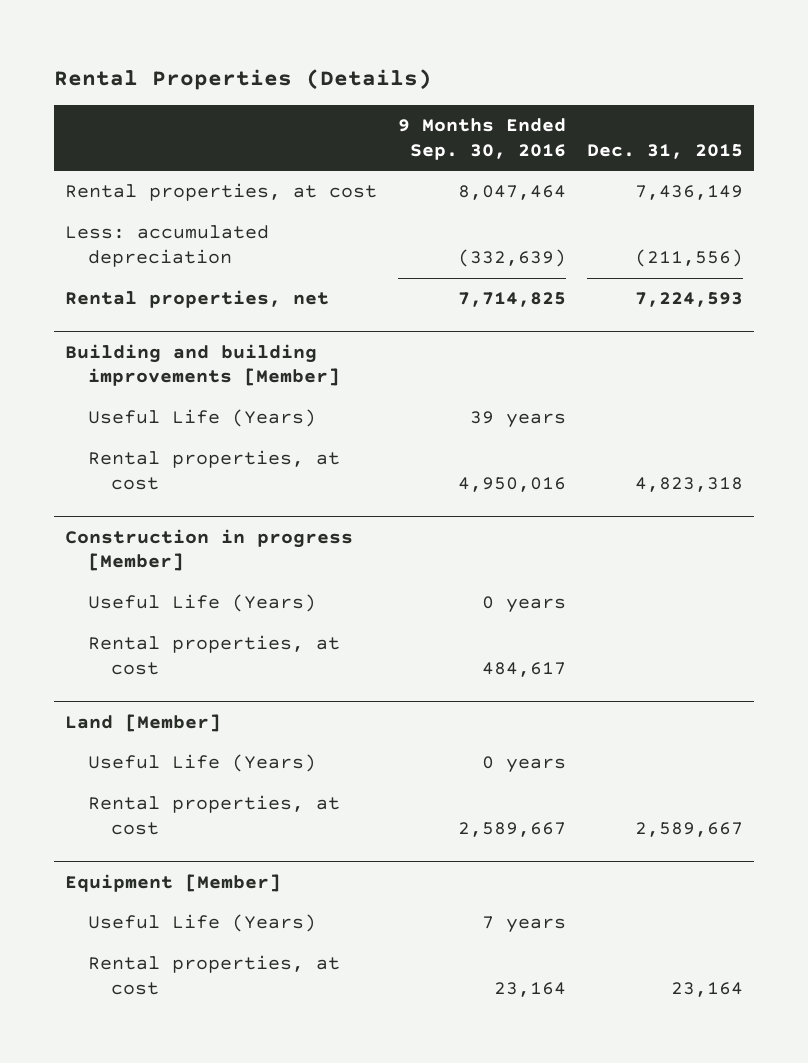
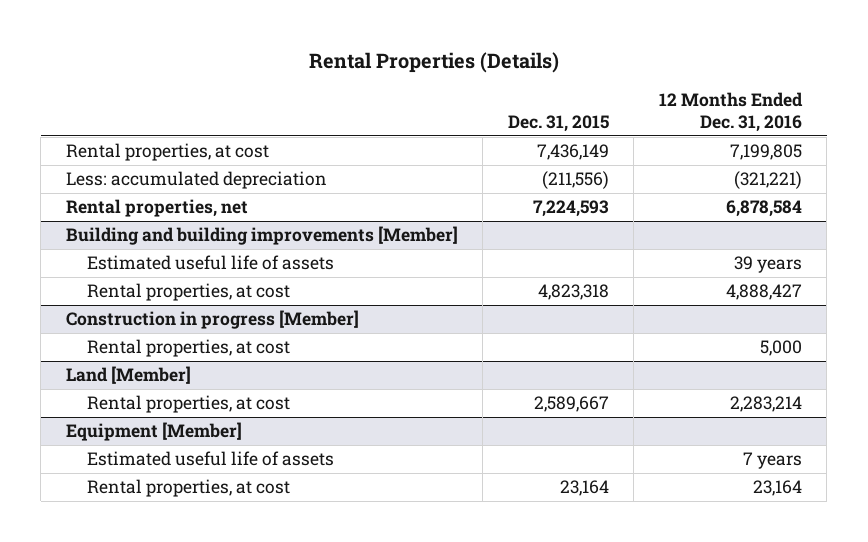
- | 9 Months Ended Sep. 30, 2016 | Dec. 31, 2015
+ | Dec. 31, 2015 | 12 Months Ended Dec. 31, 2016
@ Building and building improvements [Member]
- Useful Life (Years) | 39 years |
+ Estimated useful life of assets | | 39 years
@ Construction in progress [Member]
- Useful Life (Years) | 0 years |
@ Land [Member]
- Useful Life (Years) | 0 years |
@ Equipment [Member]
- Useful Life (Years) | 7 years |
+ Estimated useful life of assets | | 7 years

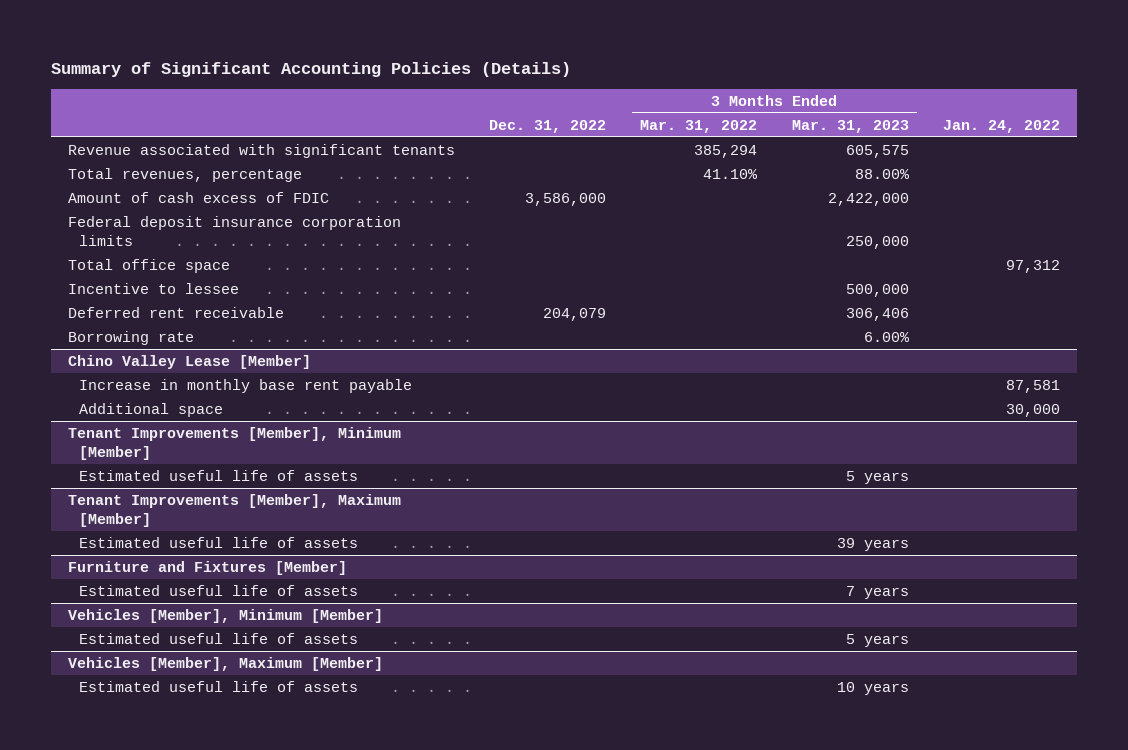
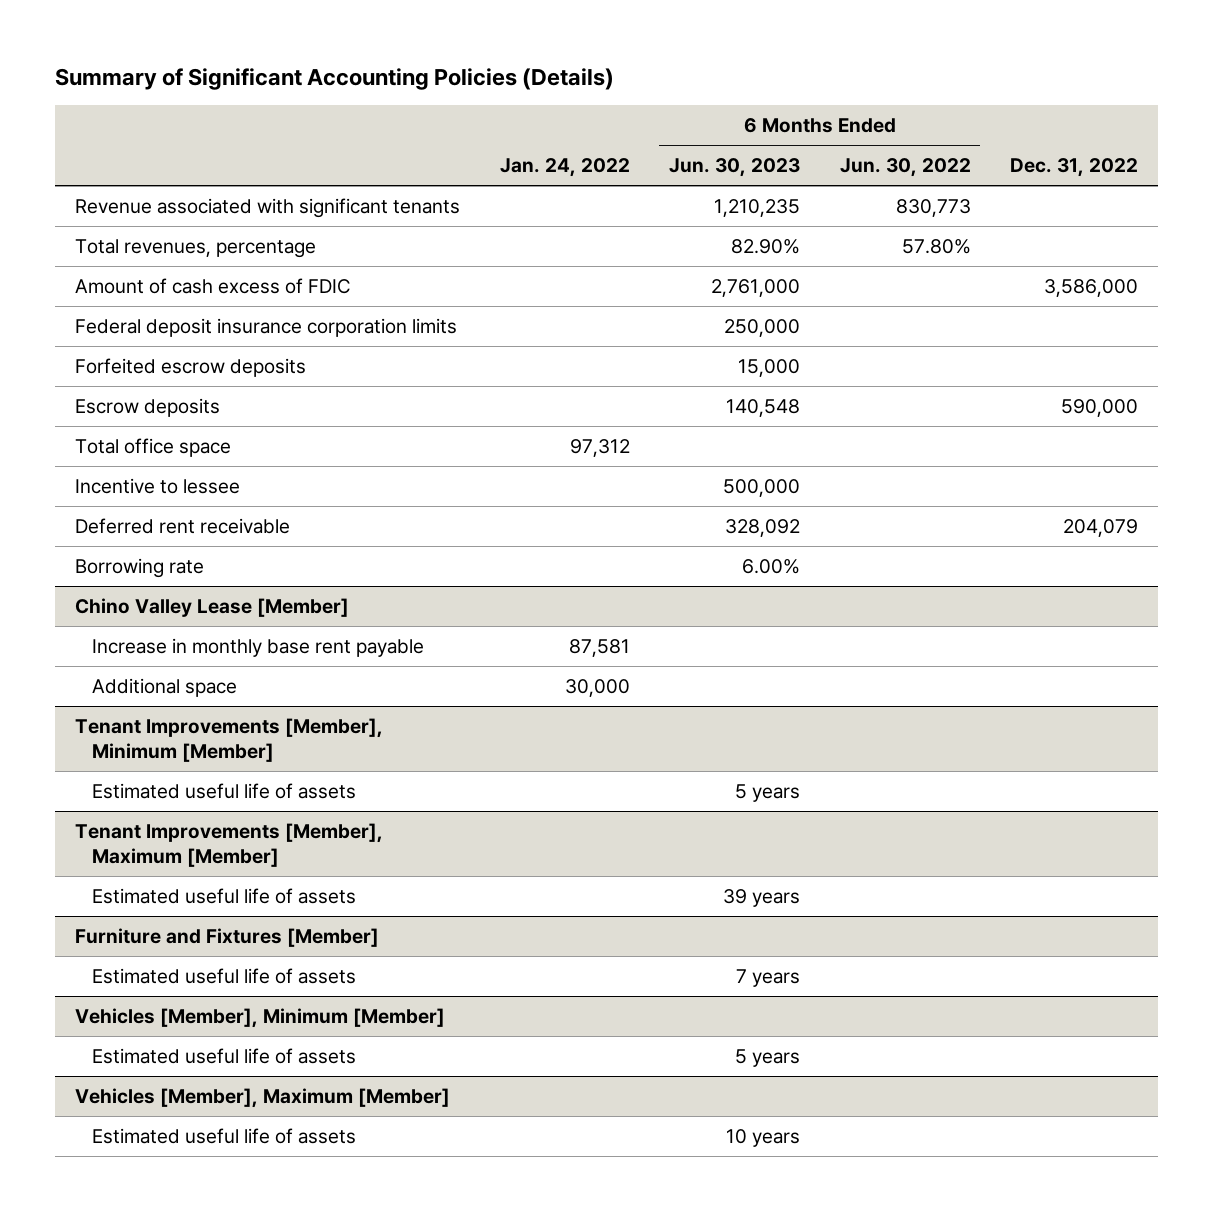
- | Dec. 31, 2022 | 3 Months Ended Mar. 31, 2022 | 3 Months Ended Mar. 31, 2023 | Jan. 24, 2022
+ | Jan. 24, 2022 | 6 Months Ended Jun. 30, 2023 | 6 Months Ended Jun. 30, 2022 | Dec. 31, 2022
+ Forfeited escrow deposits | | 15,000 | |
+ Escrow deposits | | 140,548 | | 590,000

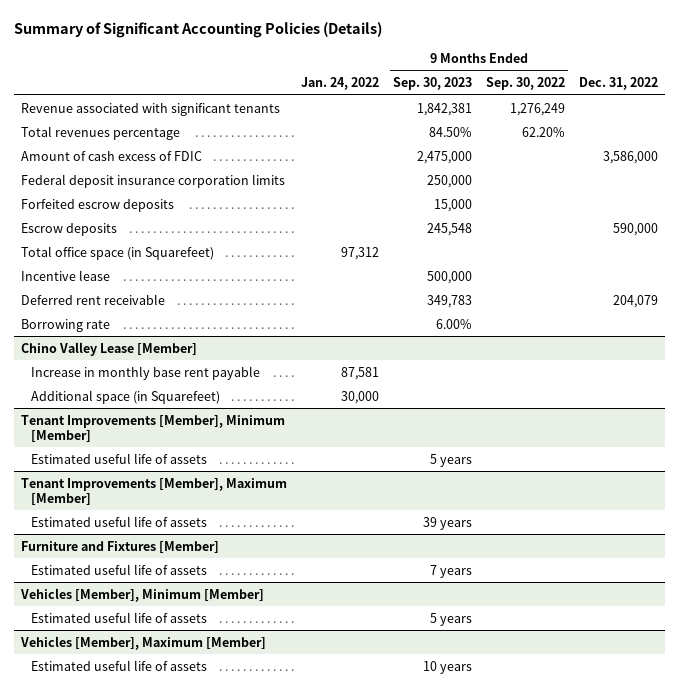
- | Jan. 24, 2022 | 6 Months Ended Jun. 30, 2023 | 6 Months Ended Jun. 30, 2022 | Dec. 31, 2022
+ | Jan. 24, 2022 | 9 Months Ended Sep. 30, 2023 | 9 Months Ended Sep. 30, 2022 | Dec. 31, 2022
- Total revenues, percentage | | 82.90% | 57.80% |
+ Total revenues percentage | | 84.50% | 62.20% |
- Total office space | 97,312 | | |
- Incentive to lessee | | 500,000 | |
+ Total office space (in Squarefeet) | 97,312 | | |
+ Incentive lease | | 500,000 | |
@ Chino Valley Lease [Member]
- Additional space | 30,000 | | |
+ Additional space (in Squarefeet) | 30,000 | | |

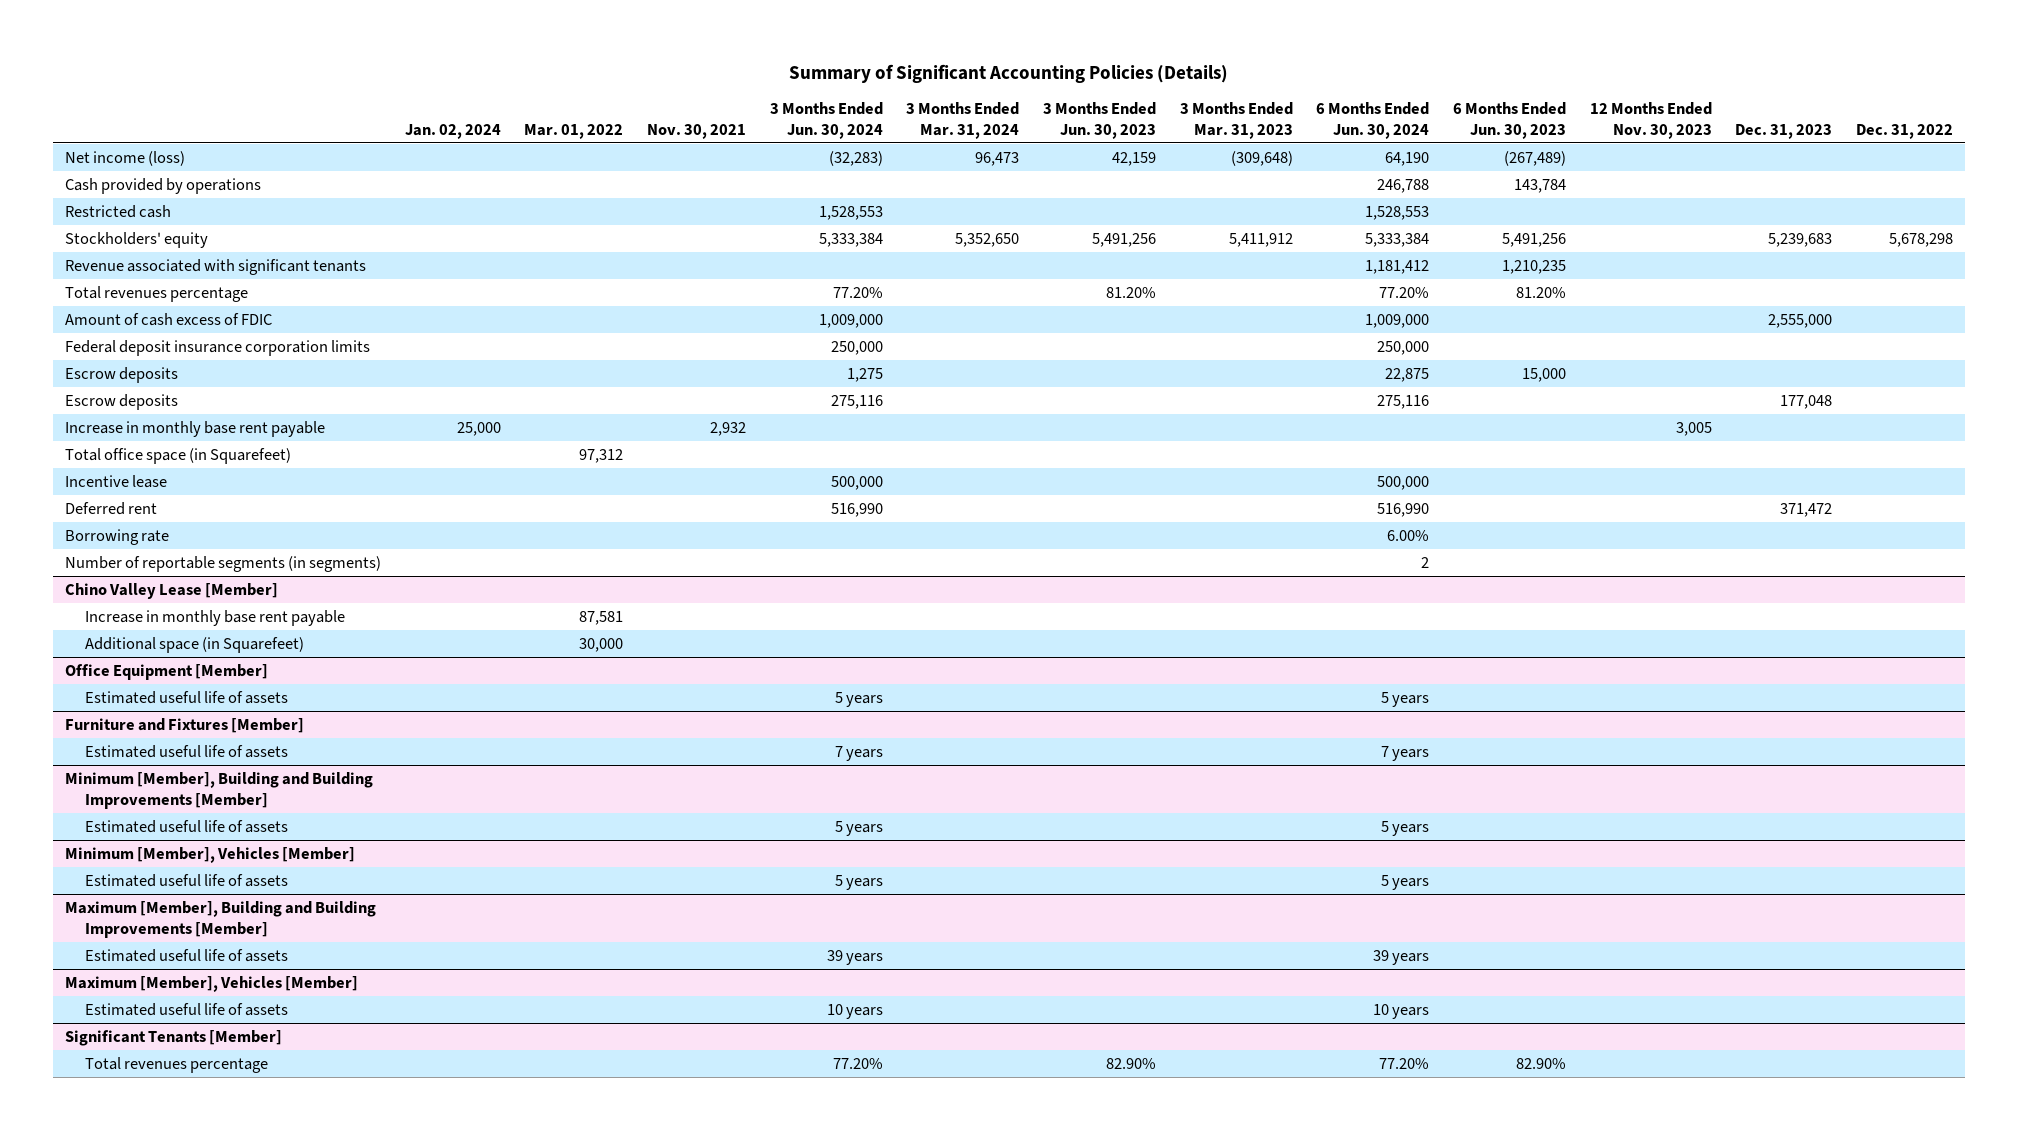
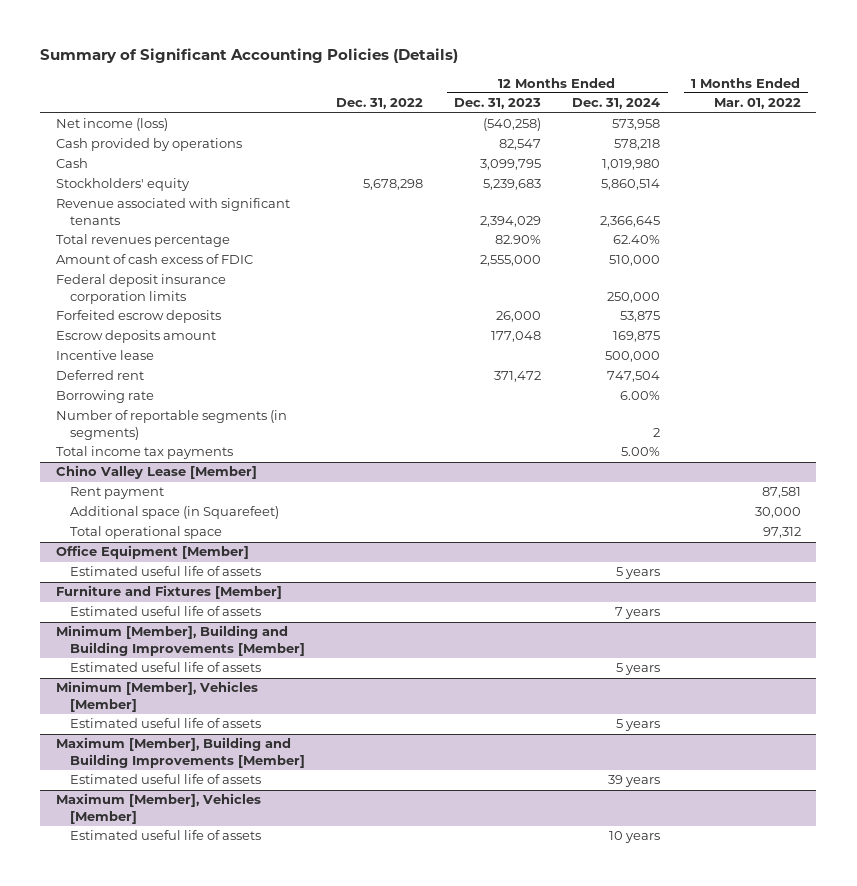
- | Jan. 02, 2024 | Mar. 01, 2022 | Nov. 30, 2021 | 3 Months Ended Jun. 30, 2024 | 3 Months Ended Mar. 31, 2024 | 3 Months Ended Jun. 30, 2023 | 3 Months Ended Mar. 31, 2023 | 6 Months Ended Jun. 30, 2024 | 6 Months Ended Jun. 30, 2023 | 12 Months Ended Nov. 30, 2023 | Dec. 31, 2023 | Dec. 31, 2022
+ | Dec. 31, 2022 | 12 Months Ended Dec. 31, 2023 | 12 Months Ended Dec. 31, 2024 | 1 Months Ended Mar. 01, 2022
- Restricted cash | | | | 1,528,553 | | | | 1,528,553 | | | |
+ Cash | | 3,099,795 | 1,019,980 |
- Escrow deposits | | | | 1,275 | | | | 22,875 | 15,000 | | |
- Escrow deposits | | | | 275,116 | | | | 275,116 | | | 177,048 |
- Increase in monthly base rent payable | 25,000 | | 2,932 | | | | | | | 3,005 | |
- Total office space (in Squarefeet) | | 97,312 | | | | | | | | | |
+ Forfeited escrow deposits | | 26,000 | 53,875 |
+ Escrow deposits amount | | 177,048 | 169,875 |
+ Total income tax payments | | | 5.00% |
@ Chino Valley Lease [Member]
- Increase in monthly base rent payable | | 87,581 | | | | | | | | | |
+ Rent payment | | | | 87,581
+ Total operational space | | | | 97,312
- Significant Tenants [Member]
- Total revenues percentage | | | | 77.20% | | 82.90% | | 77.20% | 82.90% | | |

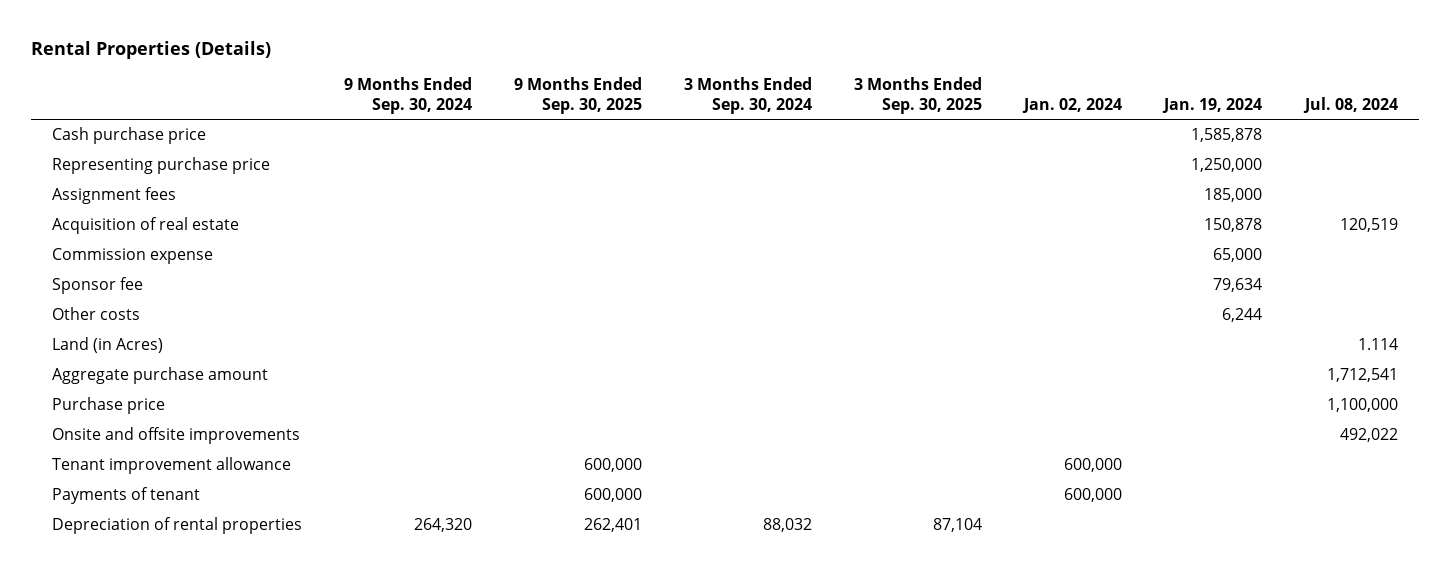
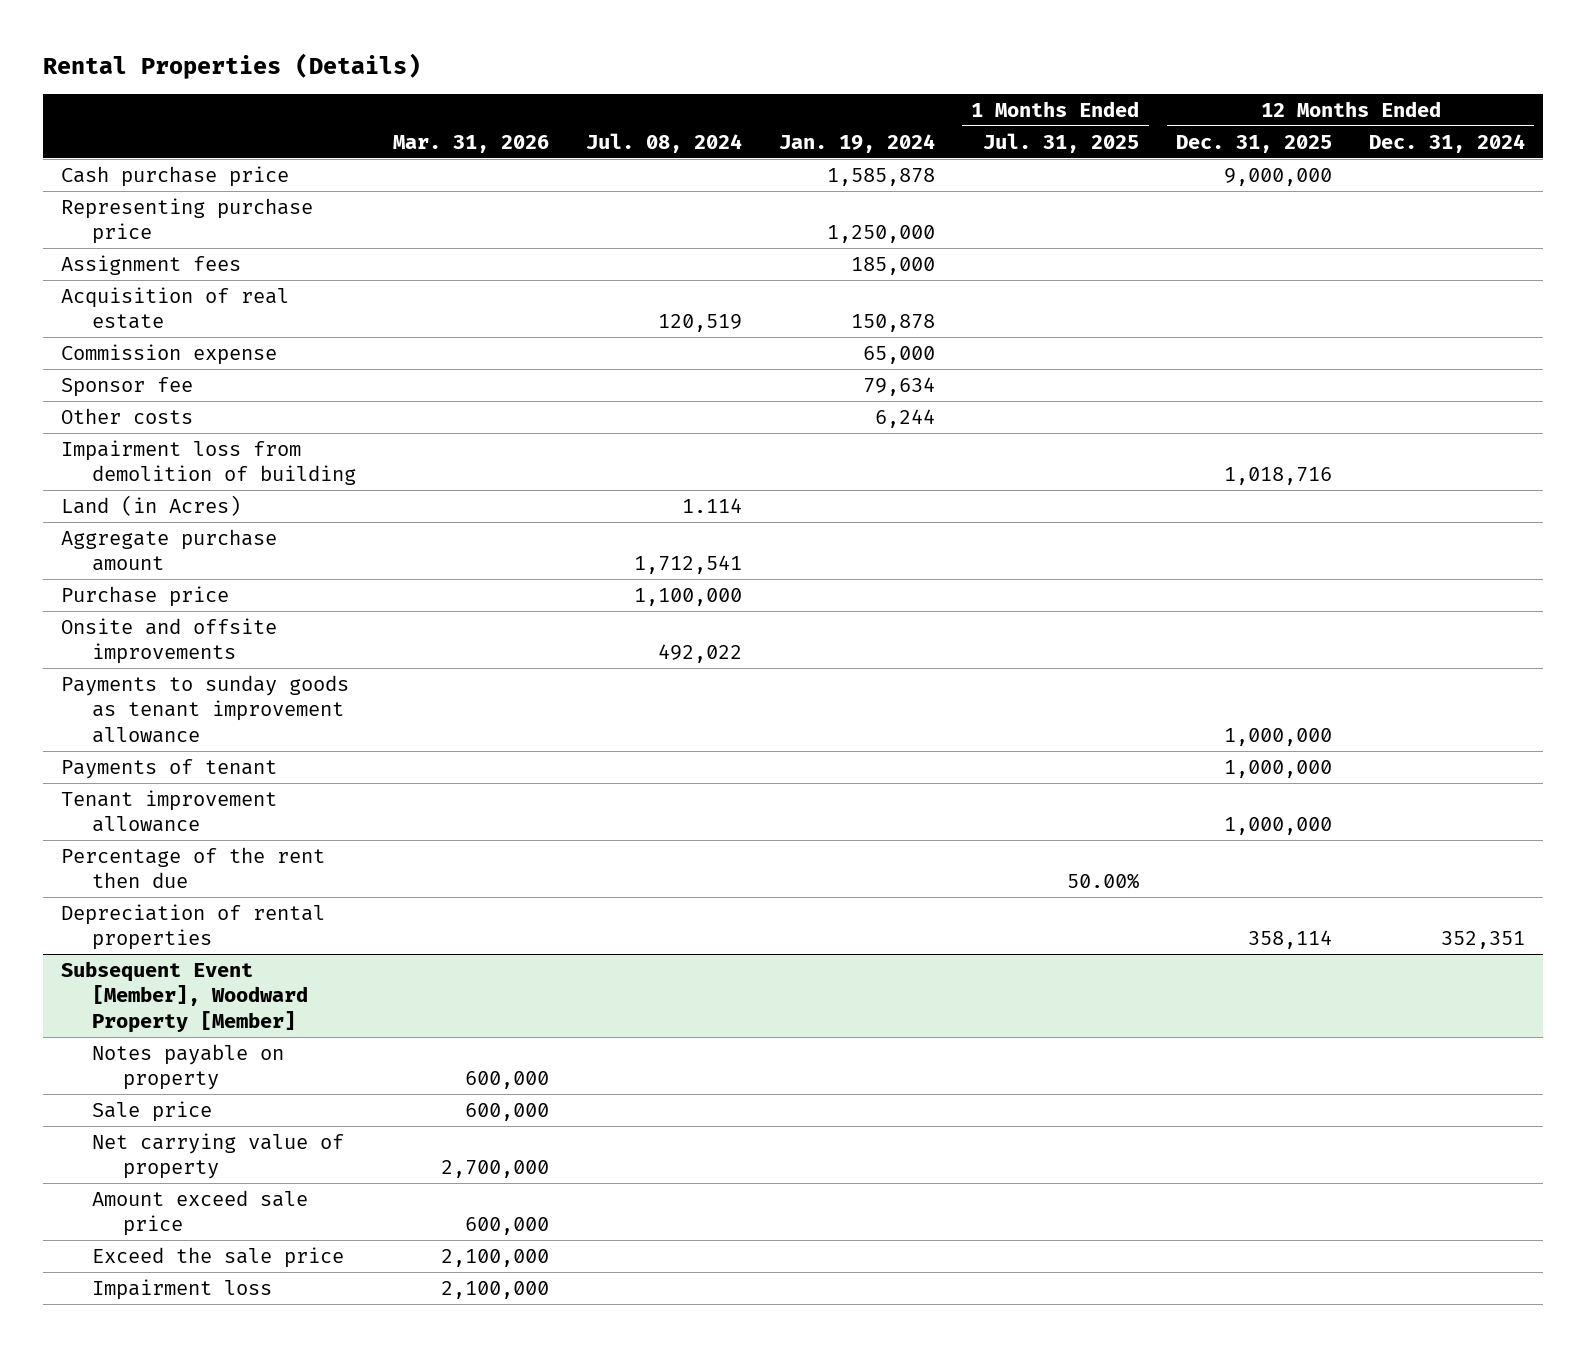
- | 9 Months Ended Sep. 30, 2024 | 9 Months Ended Sep. 30, 2025 | 3 Months Ended Sep. 30, 2024 | 3 Months Ended Sep. 30, 2025 | Jan. 02, 2024 | Jan. 19, 2024 | Jul. 08, 2024
+ | Mar. 31, 2026 | Jul. 08, 2024 | Jan. 19, 2024 | 1 Months Ended Jul. 31, 2025 | 12 Months Ended Dec. 31, 2025 | 12 Months Ended Dec. 31, 2024
+ Impairment loss from demolition of building | | | | | 1,018,716 |
+ Payments to sunday goods as tenant improvement allowance | | | | | 1,000,000 |
moved down: Tenant improvement allowance | | | | | 1,000,000 |
+ Percentage of the rent then due | | | | 50.00% | |
+ Subsequent Event [Member], Woodward Property [Member]
+ Notes payable on property | 600,000 | | | | |
+ Sale price | 600,000 | | | | |
+ Net carrying value of property | 2,700,000 | | | | |
+ Amount exceed sale price | 600,000 | | | | |
+ Exceed the sale price | 2,100,000 | | | | |
+ Impairment loss | 2,100,000 | | | | |

